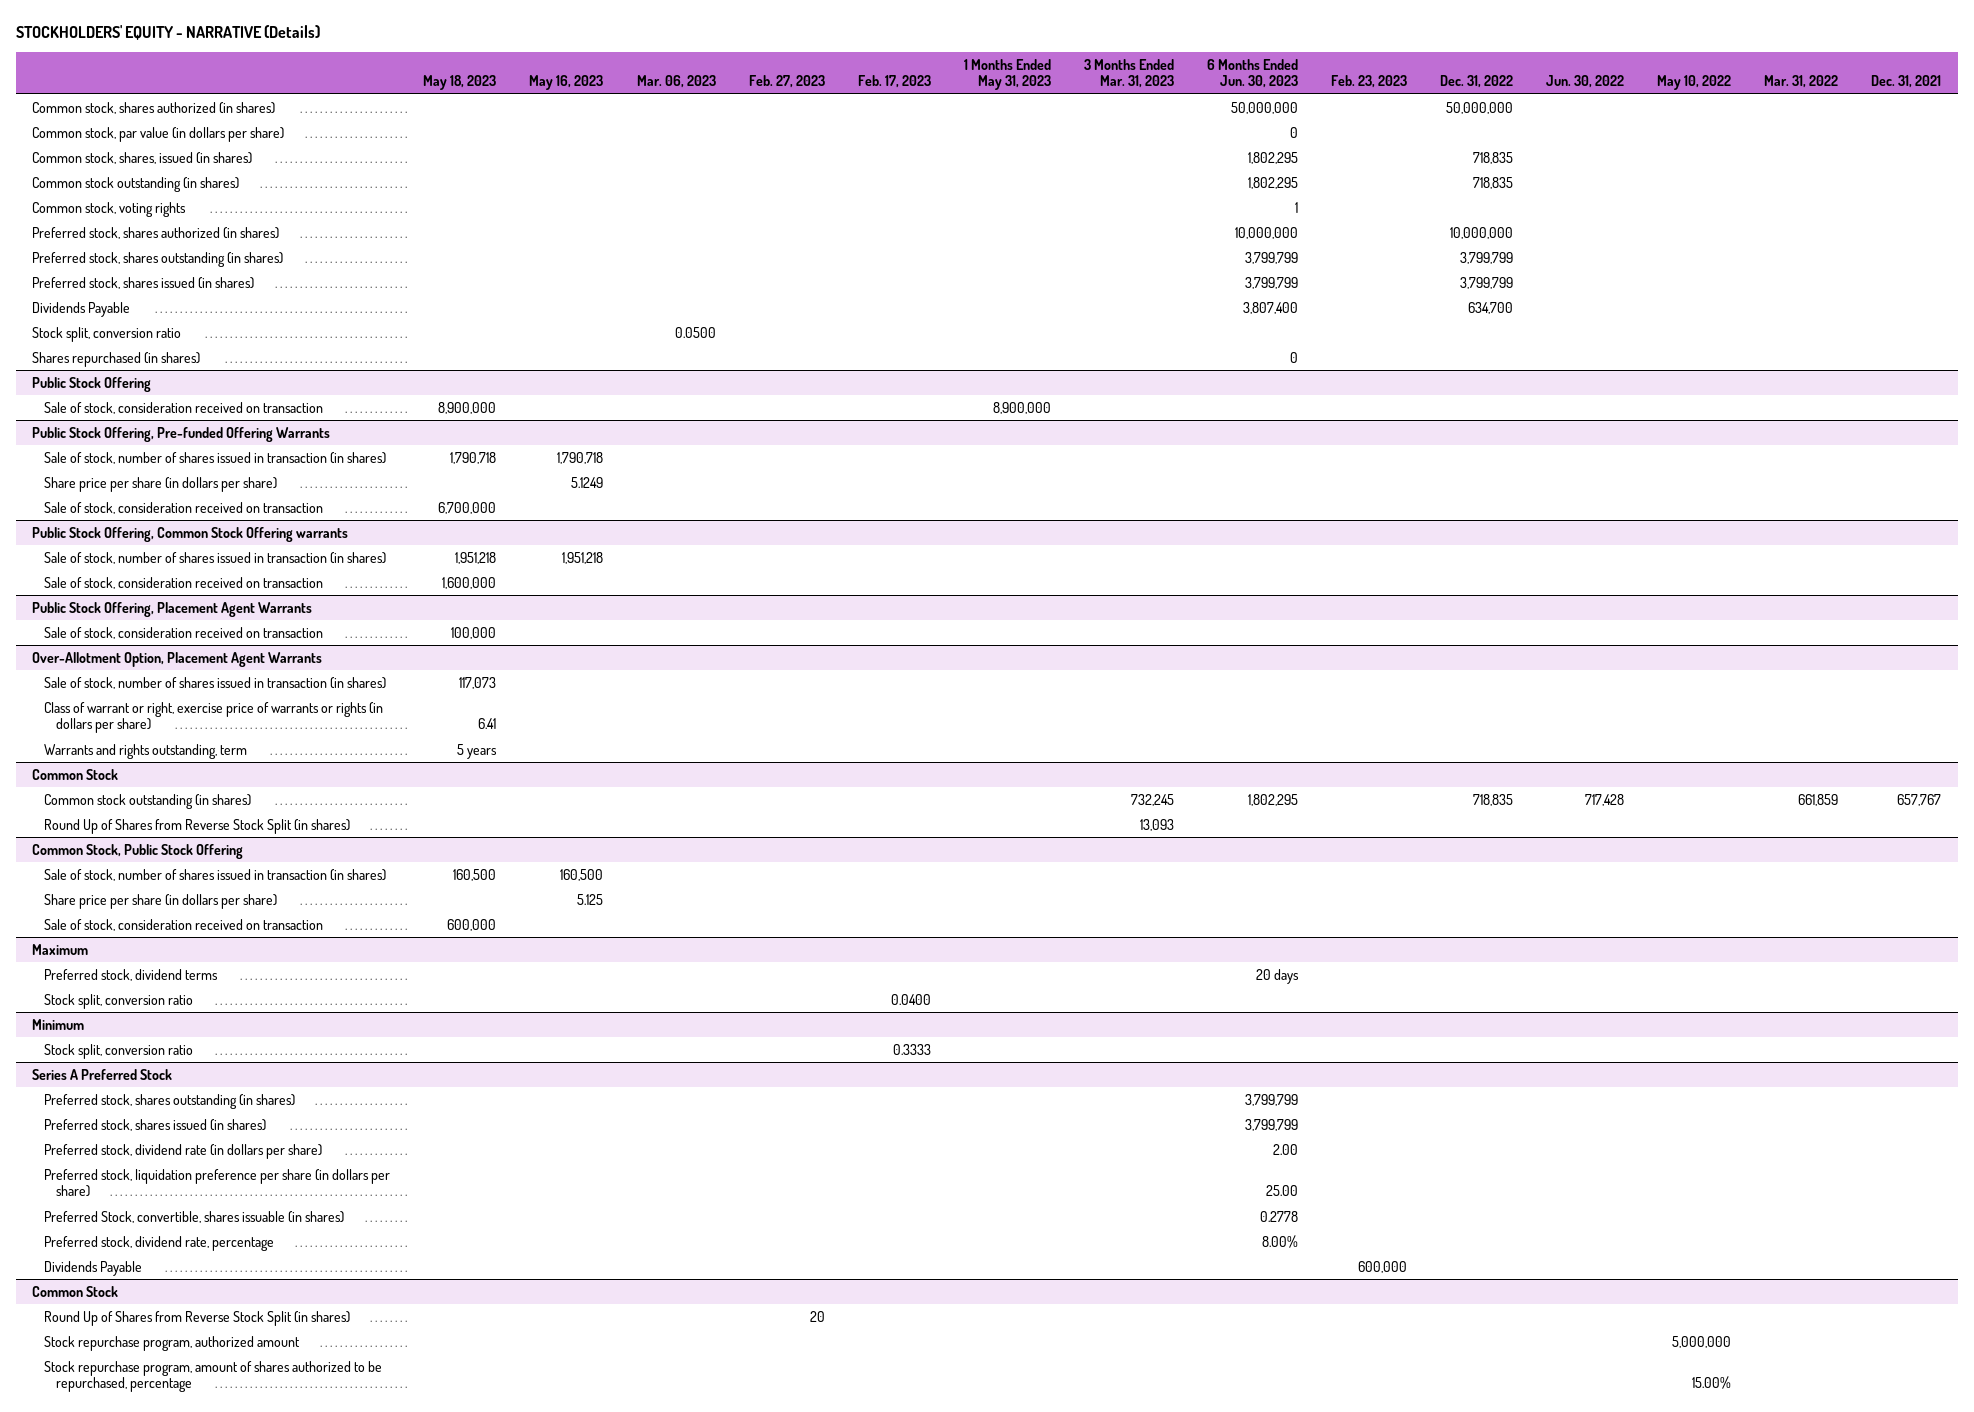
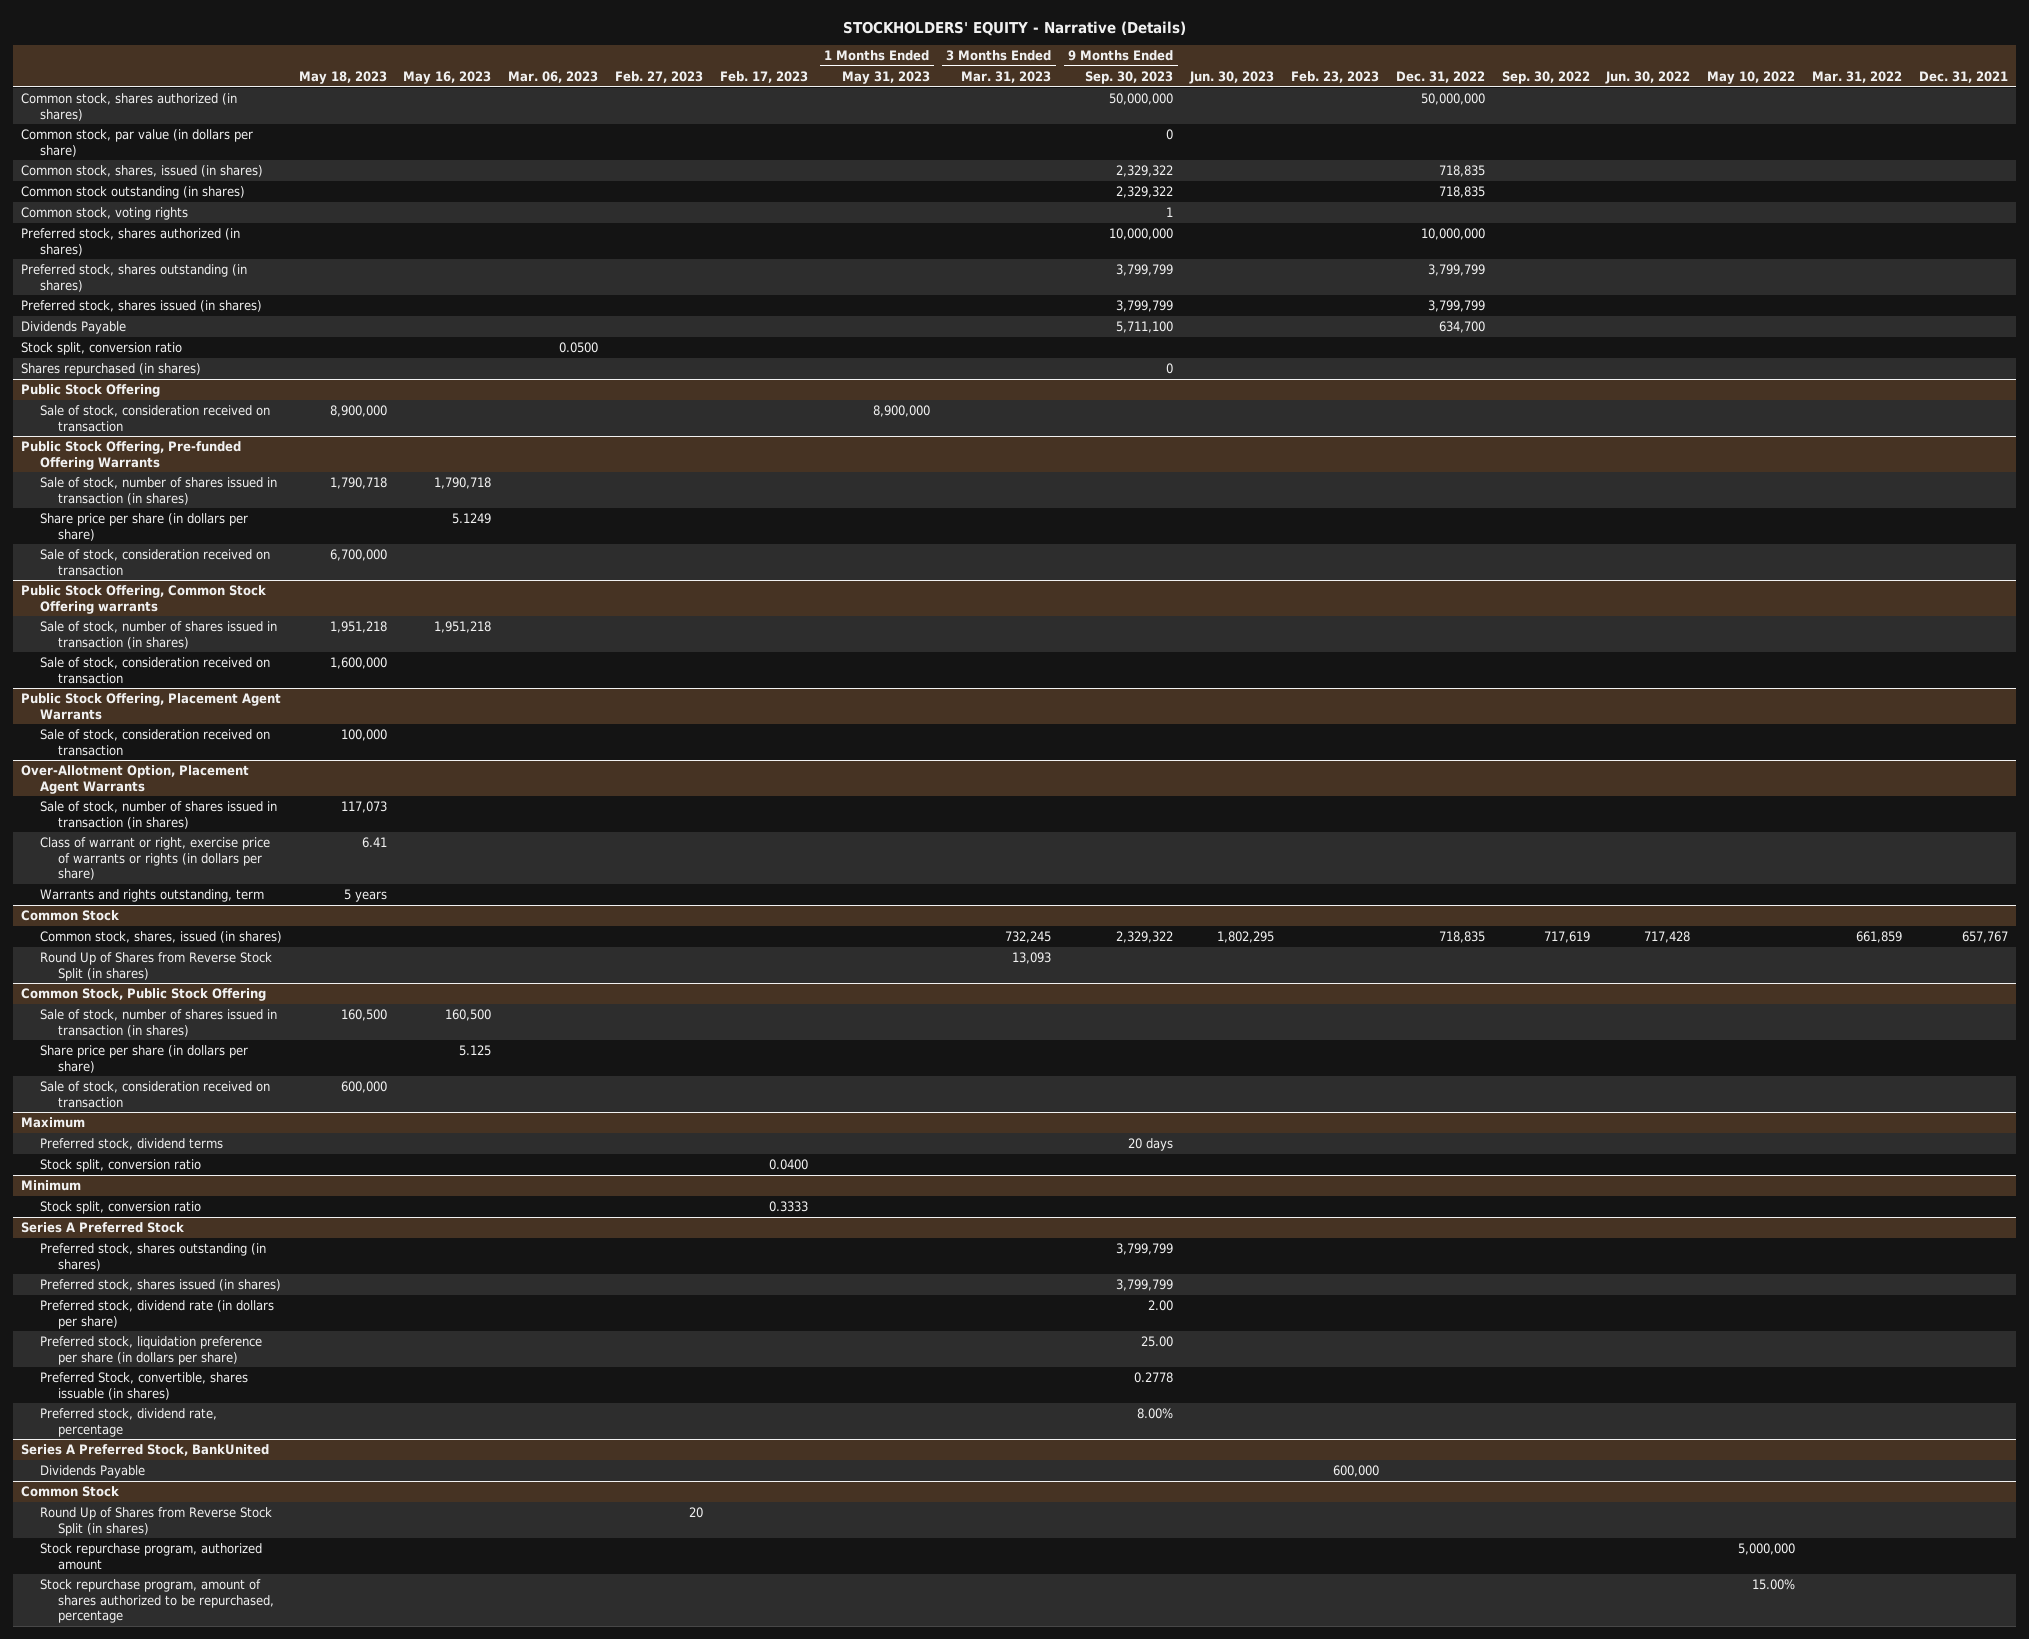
- STOCKHOLDERS' EQUITY - NARRATIVE (Details)
+ STOCKHOLDERS' EQUITY - Narrative (Details)
- | May 18, 2023 | May 16, 2023 | Mar. 06, 2023 | Feb. 27, 2023 | Feb. 17, 2023 | 1 Months Ended May 31, 2023 | 3 Months Ended Mar. 31, 2023 | 6 Months Ended Jun. 30, 2023 | Feb. 23, 2023 | Dec. 31, 2022 | Jun. 30, 2022 | May 10, 2022 | Mar. 31, 2022 | Dec. 31, 2021
+ | May 18, 2023 | May 16, 2023 | Mar. 06, 2023 | Feb. 27, 2023 | Feb. 17, 2023 | 1 Months Ended May 31, 2023 | 3 Months Ended Mar. 31, 2023 | 9 Months Ended Sep. 30, 2023 | Jun. 30, 2023 | Feb. 23, 2023 | Dec. 31, 2022 | Sep. 30, 2022 | Jun. 30, 2022 | May 10, 2022 | Mar. 31, 2022 | Dec. 31, 2021
@ Common Stock
- Common stock outstanding (in shares) | | | | | | | 732,245 | 1,802,295 | | 718,835 | 717,428 | | 661,859 | 657,767
+ Common stock, shares, issued (in shares) | | | | | | | 732,245 | 2,329,322 | 1,802,295 | | 718,835 | 717,619 | 717,428 | | 661,859 | 657,767
@ Series A Preferred Stock
- Dividends Payable | | | | | | | | | 600,000 | | | | |
+ Series A Preferred Stock, BankUnited
+ Dividends Payable | | | | | | | | | | 600,000 | | | | | |

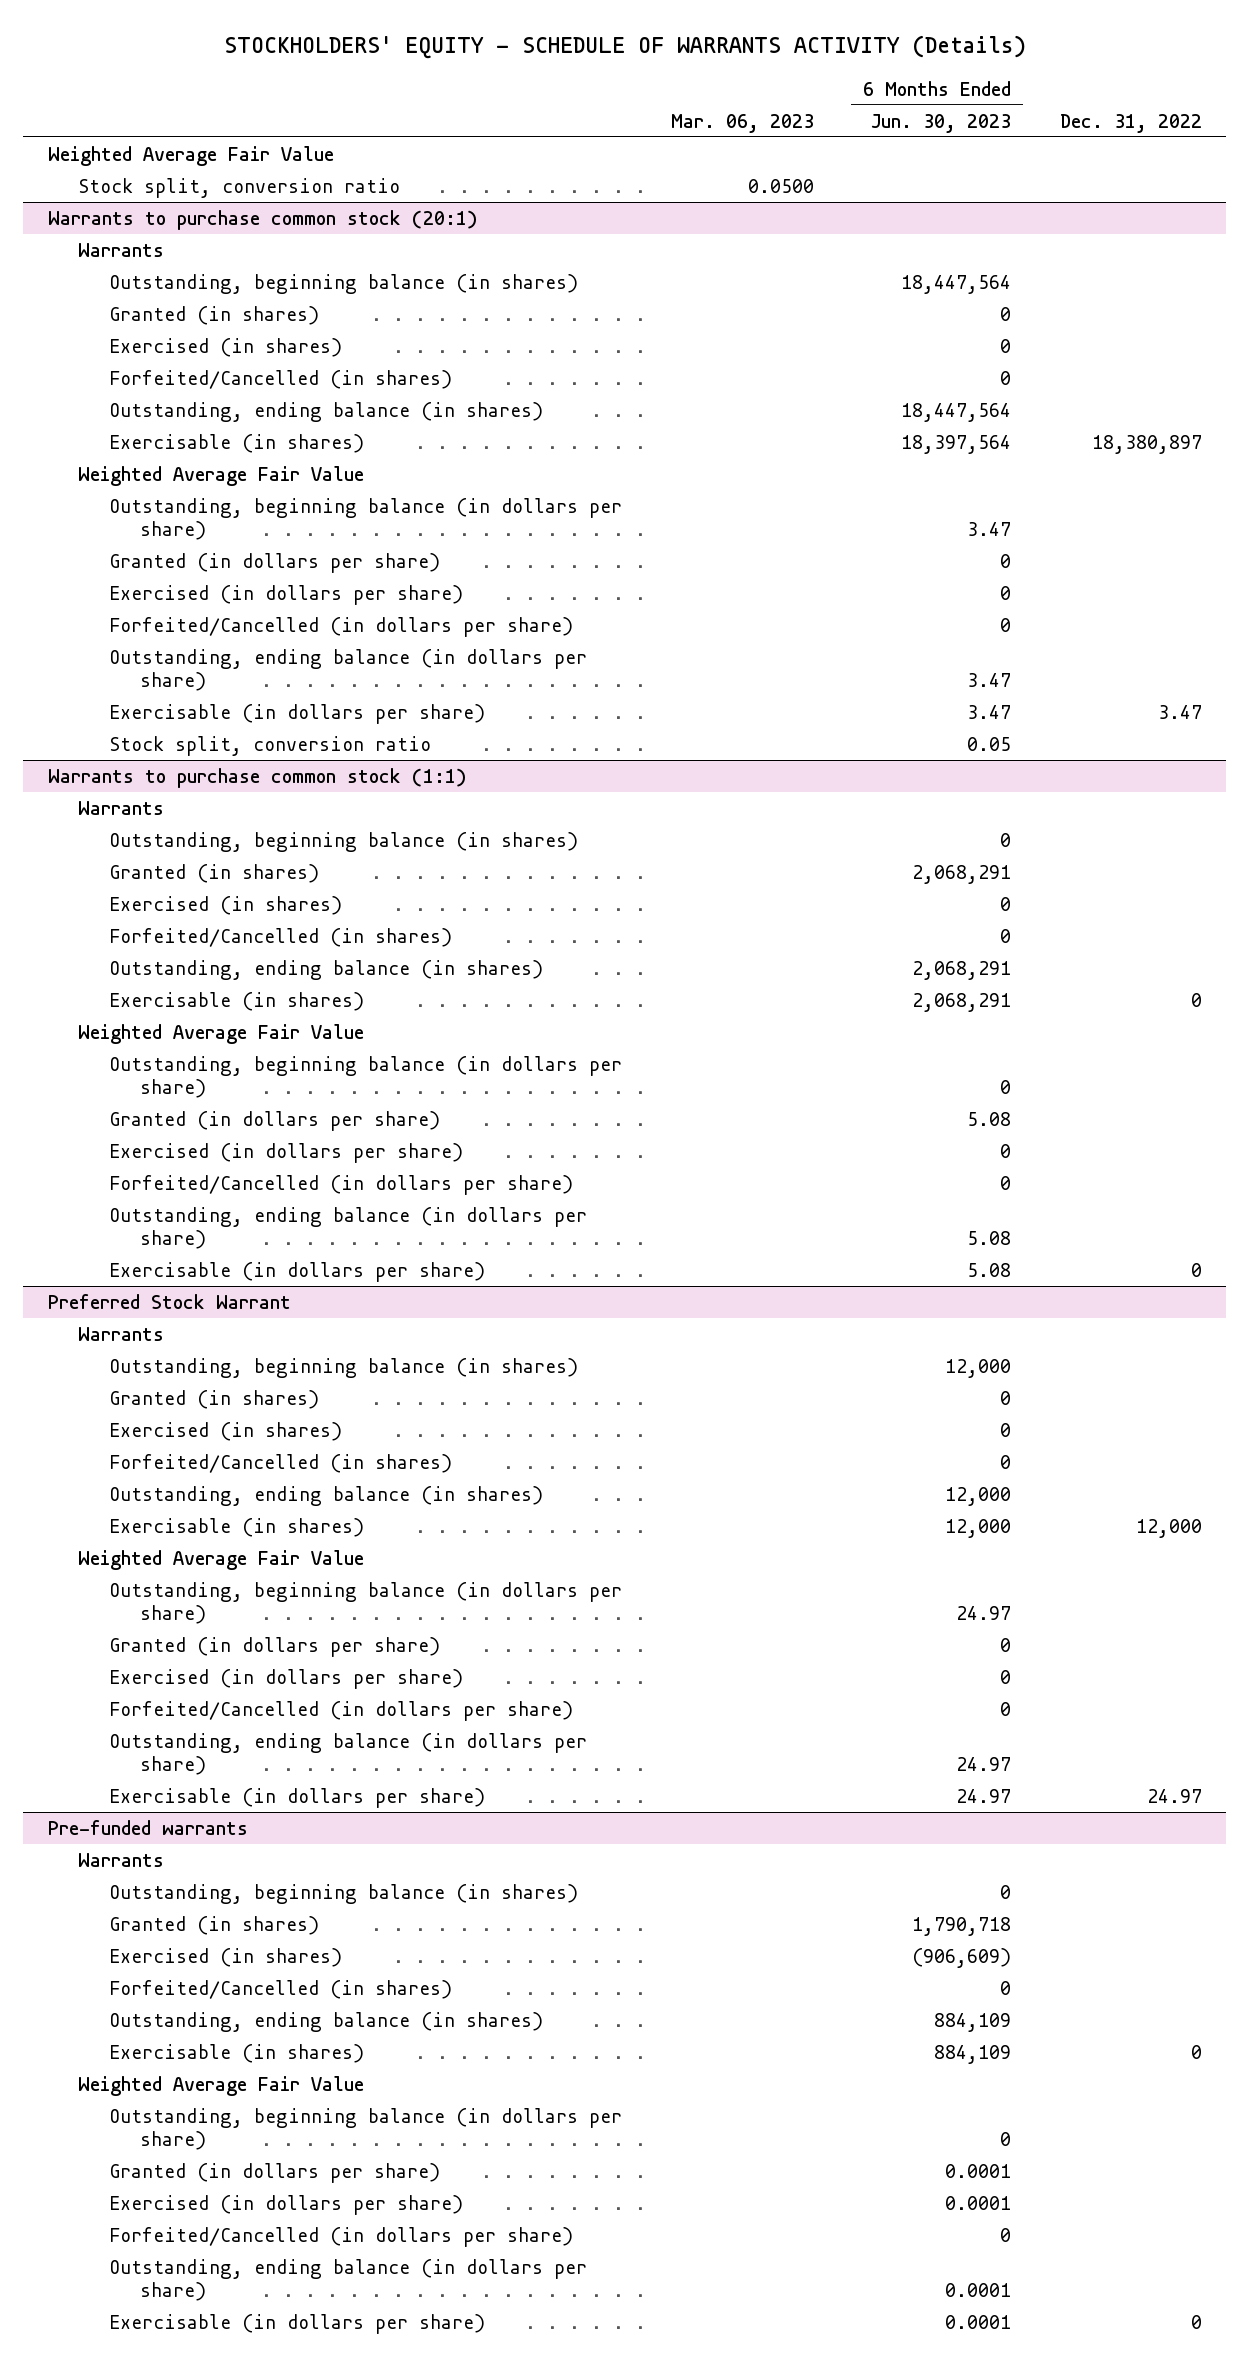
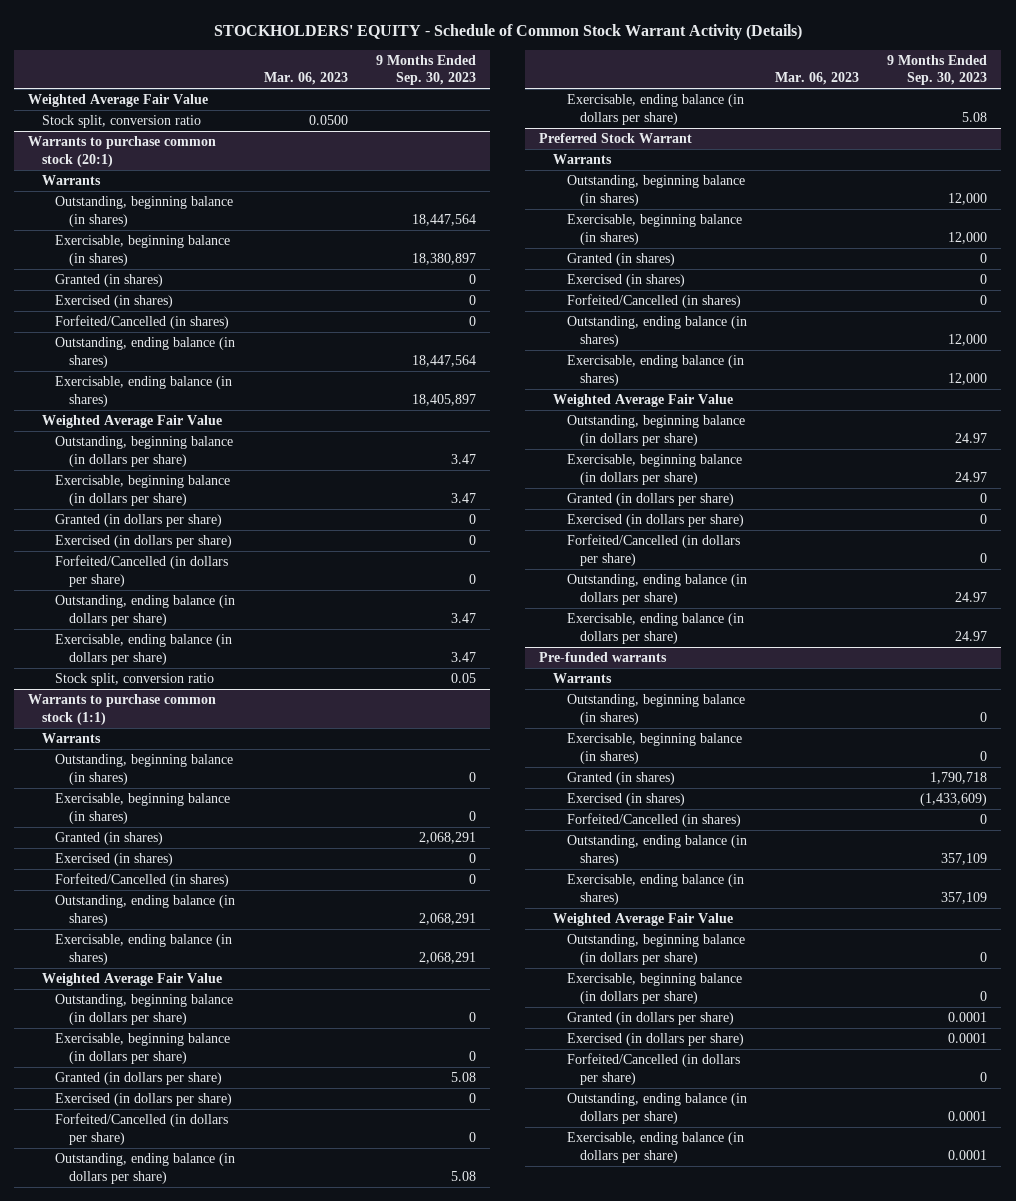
- STOCKHOLDERS' EQUITY - SCHEDULE OF WARRANTS ACTIVITY (Details)
+ STOCKHOLDERS' EQUITY - Schedule of Common Stock Warrant Activity (Details)
- | Mar. 06, 2023 | 6 Months Ended Jun. 30, 2023 | Dec. 31, 2022
+ | Mar. 06, 2023 | 9 Months Ended Sep. 30, 2023
@ Warrants to purchase common stock (20:1)
+ Exercisable, beginning balance (in shares) | | 18,380,897
- Exercisable (in shares) | | 18,397,564 | 18,380,897
+ Exercisable, ending balance (in shares) | | 18,405,897
+ Exercisable, beginning balance (in dollars per share) | | 3.47
- Exercisable (in dollars per share) | | 3.47 | 3.47
+ Exercisable, ending balance (in dollars per share) | | 3.47
@ Warrants to purchase common stock (1:1)
+ Exercisable, beginning balance (in shares) | | 0
- Exercisable (in shares) | | 2,068,291 | 0
+ Exercisable, ending balance (in shares) | | 2,068,291
+ Exercisable, beginning balance (in dollars per share) | | 0
- Exercisable (in dollars per share) | | 5.08 | 0
+ Exercisable, ending balance (in dollars per share) | | 5.08
@ Preferred Stock Warrant
+ Exercisable, beginning balance (in shares) | | 12,000
- Exercisable (in shares) | | 12,000 | 12,000
+ Exercisable, ending balance (in shares) | | 12,000
+ Exercisable, beginning balance (in dollars per share) | | 24.97
- Exercisable (in dollars per share) | | 24.97 | 24.97
+ Exercisable, ending balance (in dollars per share) | | 24.97
@ Pre-funded warrants
+ Exercisable, beginning balance (in shares) | | 0
- Exercisable (in shares) | | 884,109 | 0
+ Exercisable, ending balance (in shares) | | 357,109
+ Exercisable, beginning balance (in dollars per share) | | 0
- Exercisable (in dollars per share) | | 0.0001 | 0
+ Exercisable, ending balance (in dollars per share) | | 0.0001

